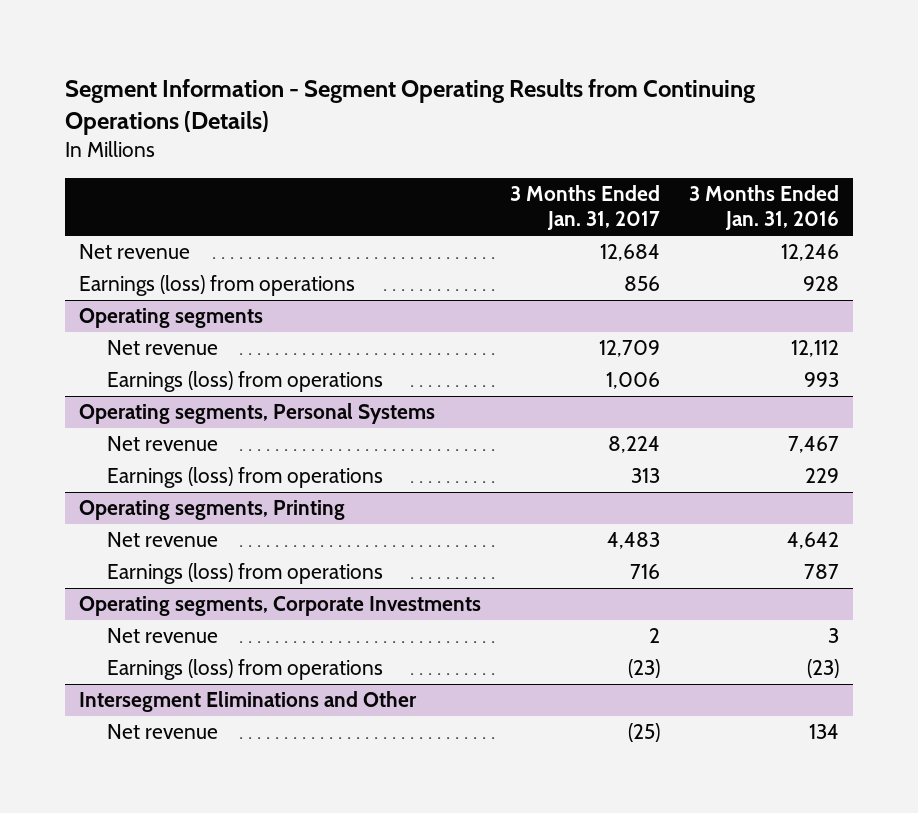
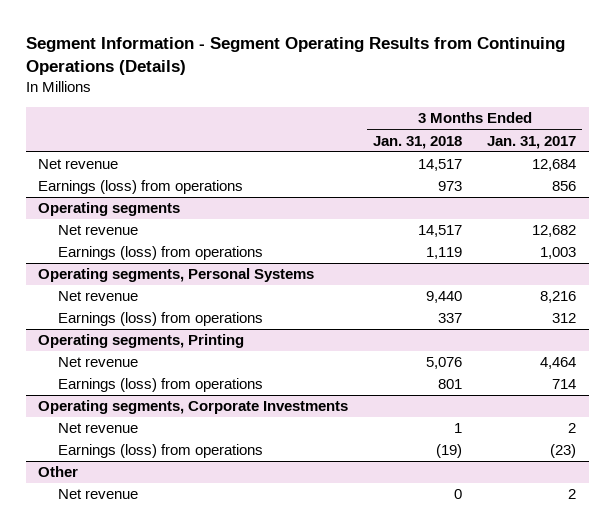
- | 3 Months Ended Jan. 31, 2017 | 3 Months Ended Jan. 31, 2016
+ | 3 Months Ended Jan. 31, 2018 | 3 Months Ended Jan. 31, 2017
@ Operating segments
- Net revenue | 12,709 | 12,112
- Earnings (loss) from operations | 1,006 | 993
+ Net revenue | 14,517 | 12,682
+ Earnings (loss) from operations | 1,119 | 1,003
@ Operating segments, Personal Systems
- Net revenue | 8,224 | 7,467
- Earnings (loss) from operations | 313 | 229
+ Net revenue | 9,440 | 8,216
+ Earnings (loss) from operations | 337 | 312
@ Operating segments, Printing
- Net revenue | 4,483 | 4,642
- Earnings (loss) from operations | 716 | 787
+ Net revenue | 5,076 | 4,464
+ Earnings (loss) from operations | 801 | 714
- Intersegment Eliminations and Other
- Net revenue | (25) | 134
+ Other
+ Net revenue | 0 | 2

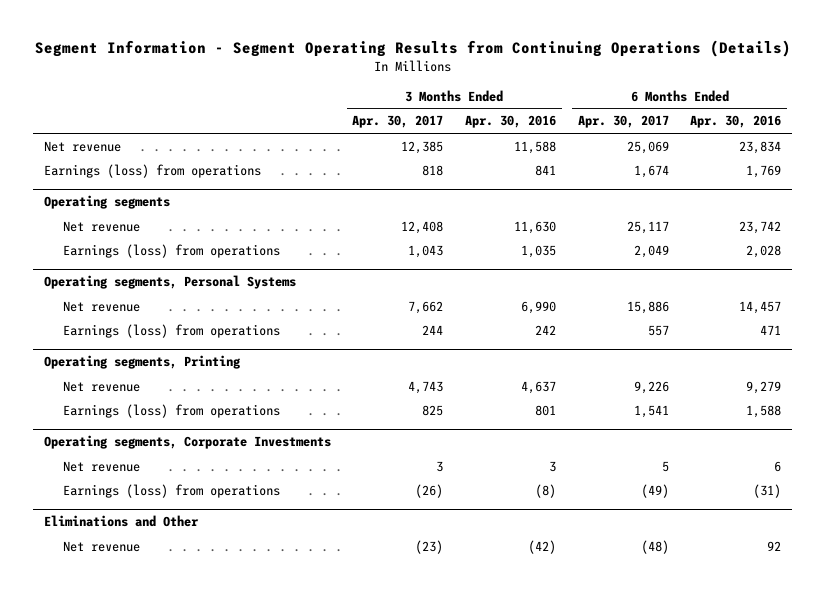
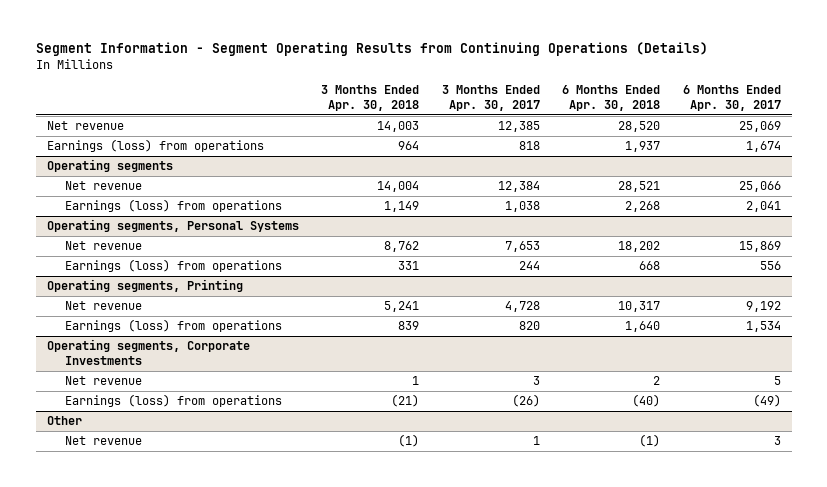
- | 3 Months Ended Apr. 30, 2017 | 3 Months Ended Apr. 30, 2016 | 6 Months Ended Apr. 30, 2017 | 6 Months Ended Apr. 30, 2016
+ | 3 Months Ended Apr. 30, 2018 | 3 Months Ended Apr. 30, 2017 | 6 Months Ended Apr. 30, 2018 | 6 Months Ended Apr. 30, 2017
@ Operating segments
- Net revenue | 12,408 | 11,630 | 25,117 | 23,742
- Earnings (loss) from operations | 1,043 | 1,035 | 2,049 | 2,028
+ Net revenue | 14,004 | 12,384 | 28,521 | 25,066
+ Earnings (loss) from operations | 1,149 | 1,038 | 2,268 | 2,041
@ Operating segments, Personal Systems
- Net revenue | 7,662 | 6,990 | 15,886 | 14,457
- Earnings (loss) from operations | 244 | 242 | 557 | 471
+ Net revenue | 8,762 | 7,653 | 18,202 | 15,869
+ Earnings (loss) from operations | 331 | 244 | 668 | 556
@ Operating segments, Printing
- Net revenue | 4,743 | 4,637 | 9,226 | 9,279
- Earnings (loss) from operations | 825 | 801 | 1,541 | 1,588
+ Net revenue | 5,241 | 4,728 | 10,317 | 9,192
+ Earnings (loss) from operations | 839 | 820 | 1,640 | 1,534
- Eliminations and Other
- Net revenue | (23) | (42) | (48) | 92
+ Other
+ Net revenue | (1) | 1 | (1) | 3

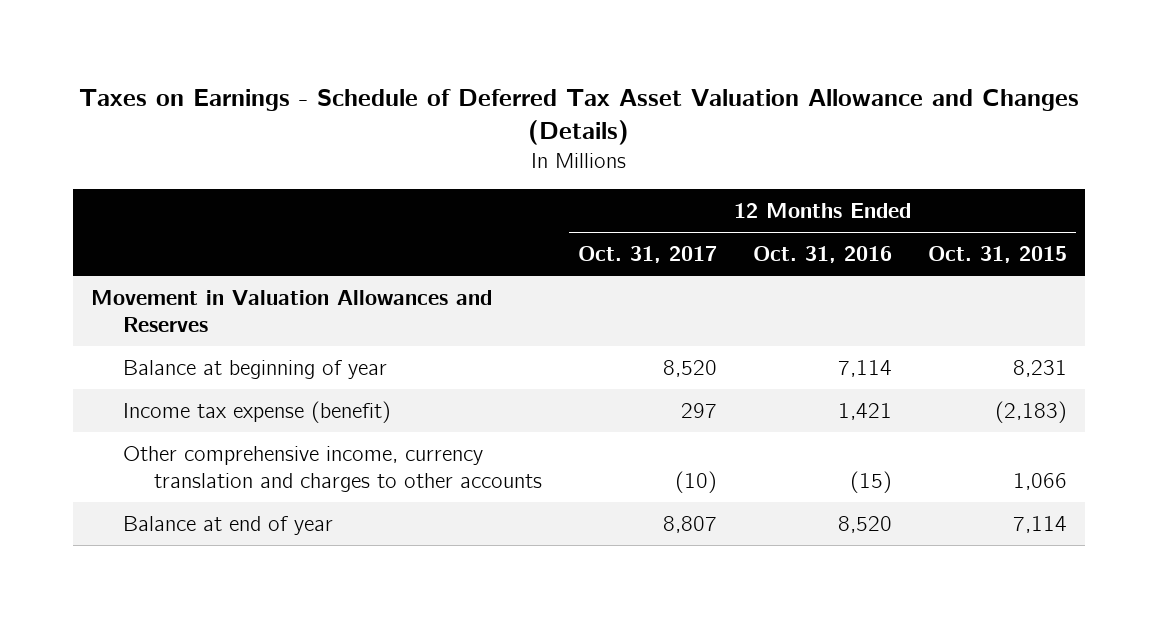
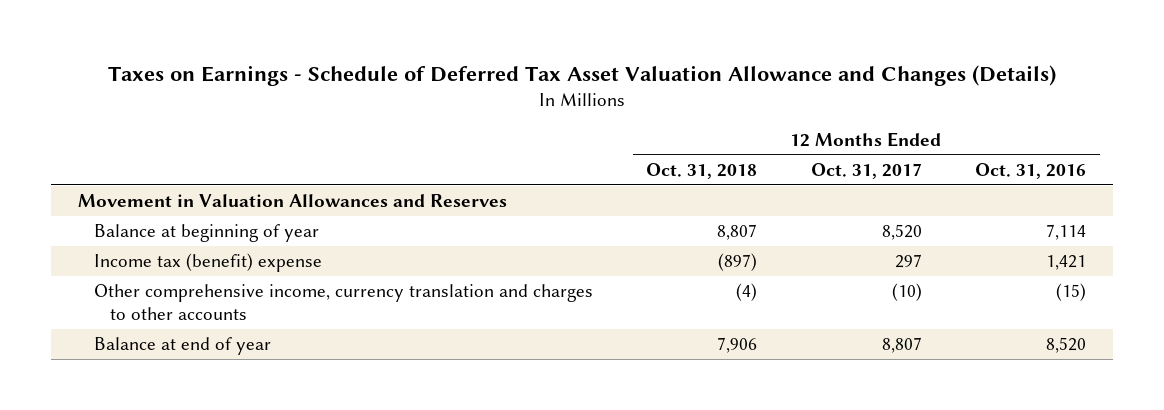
- | 12 Months Ended Oct. 31, 2017 | 12 Months Ended Oct. 31, 2016 | 12 Months Ended Oct. 31, 2015
+ | 12 Months Ended Oct. 31, 2018 | 12 Months Ended Oct. 31, 2017 | 12 Months Ended Oct. 31, 2016
- Income tax expense (benefit) | 297 | 1,421 | (2,183)
+ Income tax (benefit) expense | (897) | 297 | 1,421

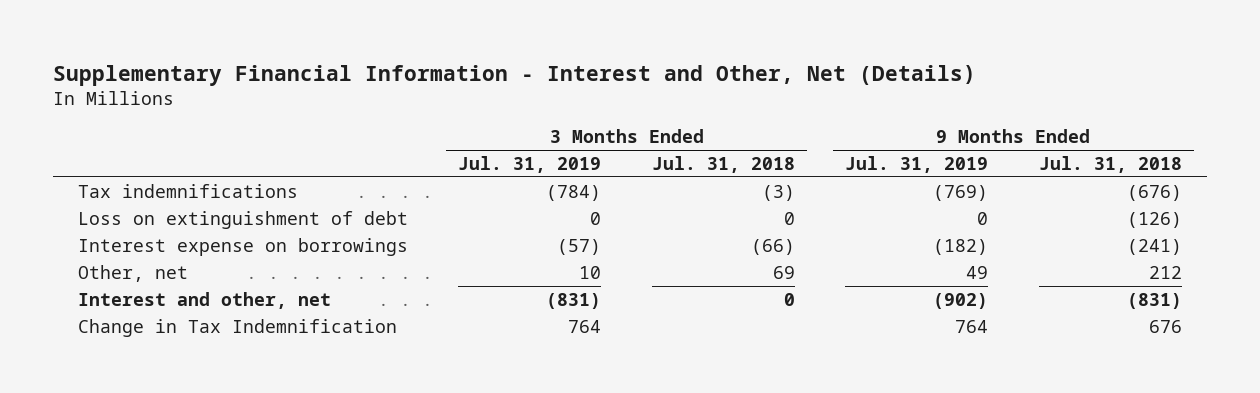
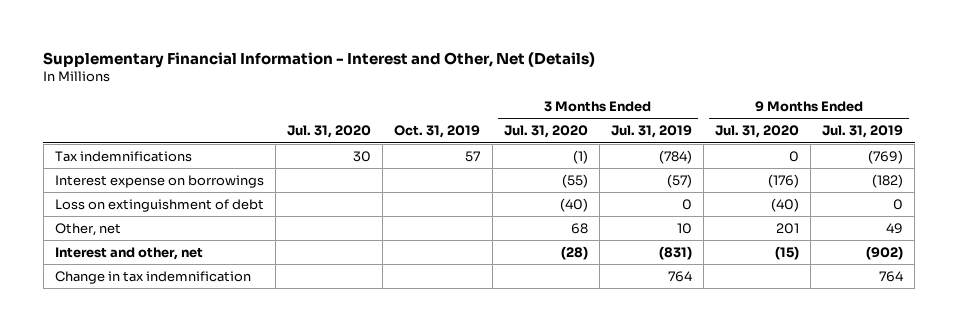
- | 3 Months Ended Jul. 31, 2019 | 3 Months Ended Jul. 31, 2018 | 9 Months Ended Jul. 31, 2019 | 9 Months Ended Jul. 31, 2018
+ | Jul. 31, 2020 | Oct. 31, 2019 | 3 Months Ended Jul. 31, 2020 | 3 Months Ended Jul. 31, 2019 | 9 Months Ended Jul. 31, 2020 | 9 Months Ended Jul. 31, 2019
moved down: Loss on extinguishment of debt | | | (40) | 0 | (40) | 0
- Change in Tax Indemnification | 764 | | 764 | 676
+ Change in tax indemnification | | | | 764 | | 764

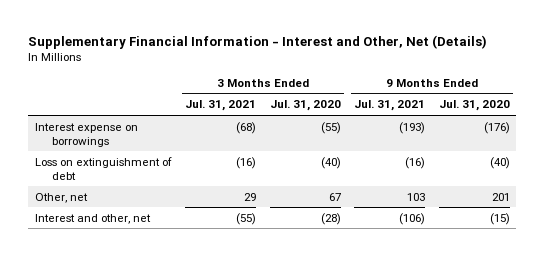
- | Jul. 31, 2020 | Oct. 31, 2019 | 3 Months Ended Jul. 31, 2020 | 3 Months Ended Jul. 31, 2019 | 9 Months Ended Jul. 31, 2020 | 9 Months Ended Jul. 31, 2019
+ | 3 Months Ended Jul. 31, 2021 | 3 Months Ended Jul. 31, 2020 | 9 Months Ended Jul. 31, 2021 | 9 Months Ended Jul. 31, 2020
- Tax indemnifications | 30 | 57 | (1) | (784) | 0 | (769)
- Other, net | | | 68 | 10 | 201 | 49
+ Other, net | 29 | 67 | 103 | 201
- Change in tax indemnification | | | | 764 | | 764

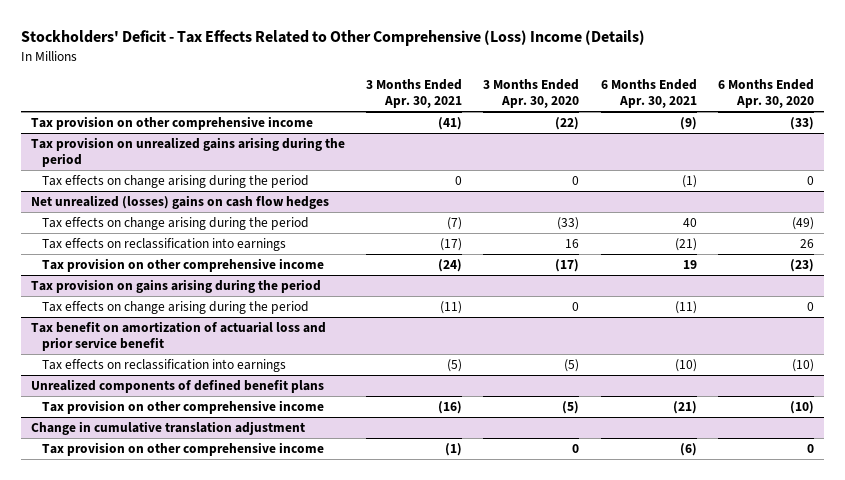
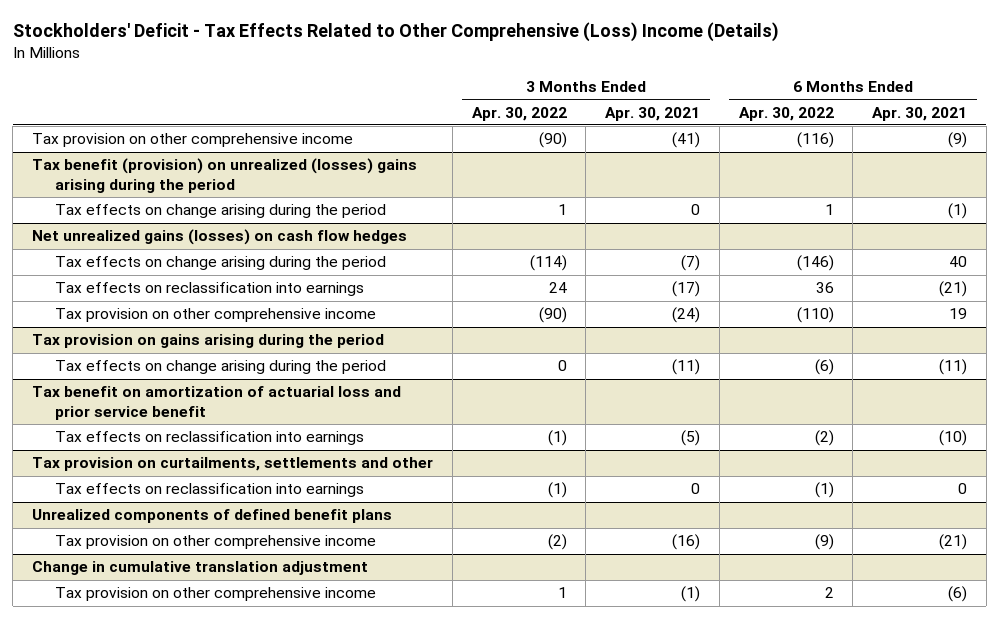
- | 3 Months Ended Apr. 30, 2021 | 3 Months Ended Apr. 30, 2020 | 6 Months Ended Apr. 30, 2021 | 6 Months Ended Apr. 30, 2020
+ | 3 Months Ended Apr. 30, 2022 | 3 Months Ended Apr. 30, 2021 | 6 Months Ended Apr. 30, 2022 | 6 Months Ended Apr. 30, 2021
- Tax provision on unrealized gains arising during the period
+ Tax benefit (provision) on unrealized (losses) gains arising during the period
- Net unrealized (losses) gains on cash flow hedges
+ Net unrealized gains (losses) on cash flow hedges
+ Tax provision on curtailments, settlements and other
+ Tax effects on reclassification into earnings | (1) | 0 | (1) | 0

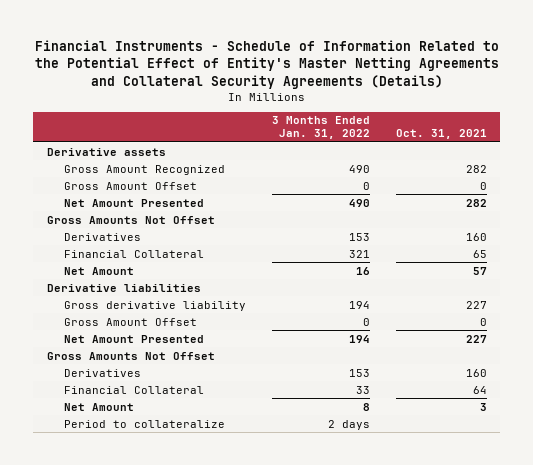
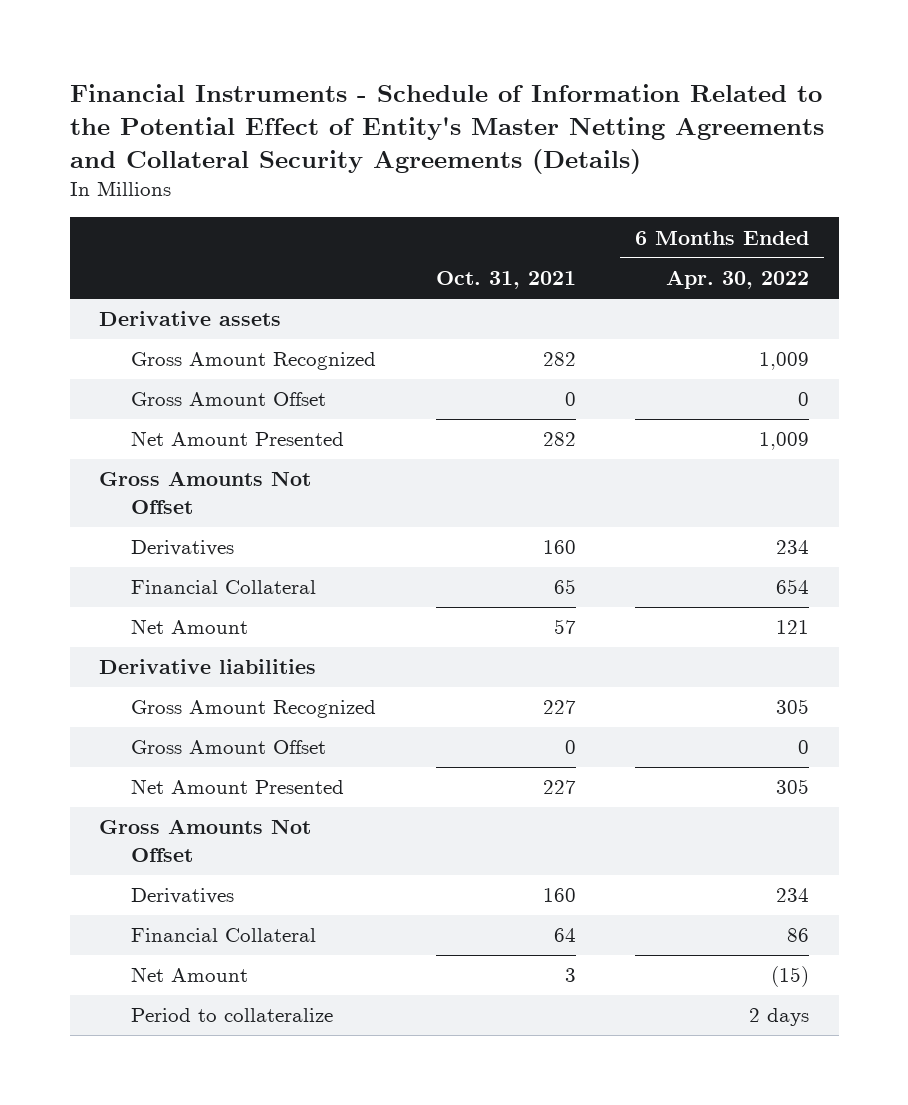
- | 3 Months Ended Jan. 31, 2022 | Oct. 31, 2021
+ | Oct. 31, 2021 | 6 Months Ended Apr. 30, 2022
- Gross derivative liability | 194 | 227
+ Gross Amount Recognized | 227 | 305

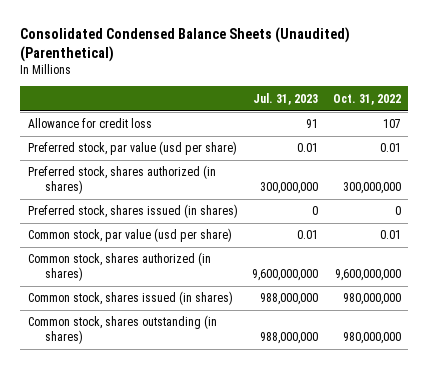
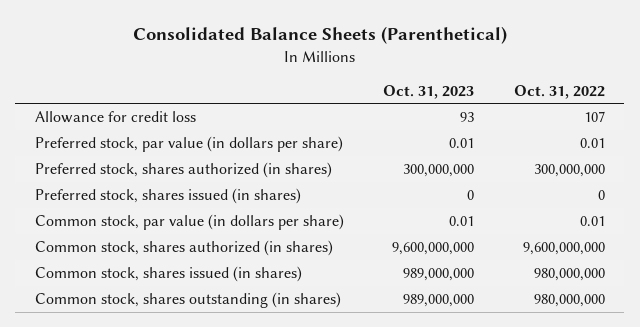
- Consolidated Condensed Balance Sheets (Unaudited) (Parenthetical)
+ Consolidated Balance Sheets (Parenthetical)
- | Jul. 31, 2023 | Oct. 31, 2022
+ | Oct. 31, 2023 | Oct. 31, 2022
- Preferred stock, par value (usd per share) | 0.01 | 0.01
+ Preferred stock, par value (in dollars per share) | 0.01 | 0.01
- Common stock, par value (usd per share) | 0.01 | 0.01
+ Common stock, par value (in dollars per share) | 0.01 | 0.01

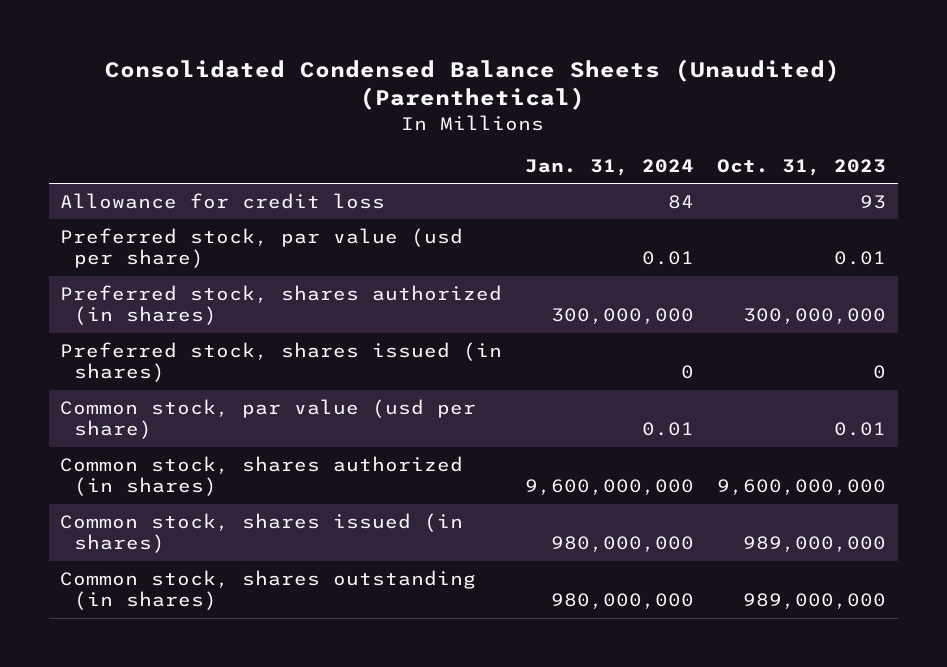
- Consolidated Balance Sheets (Parenthetical)
+ Consolidated Condensed Balance Sheets (Unaudited) (Parenthetical)
- | Oct. 31, 2023 | Oct. 31, 2022
+ | Jan. 31, 2024 | Oct. 31, 2023
- Preferred stock, par value (in dollars per share) | 0.01 | 0.01
+ Preferred stock, par value (usd per share) | 0.01 | 0.01
- Common stock, par value (in dollars per share) | 0.01 | 0.01
+ Common stock, par value (usd per share) | 0.01 | 0.01

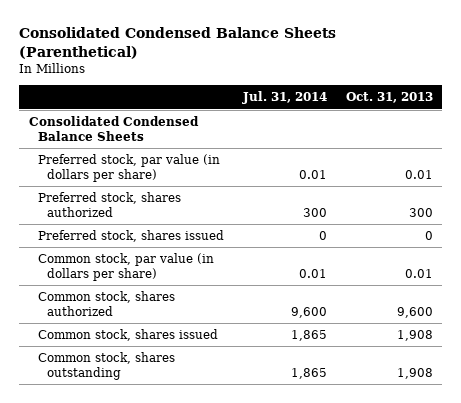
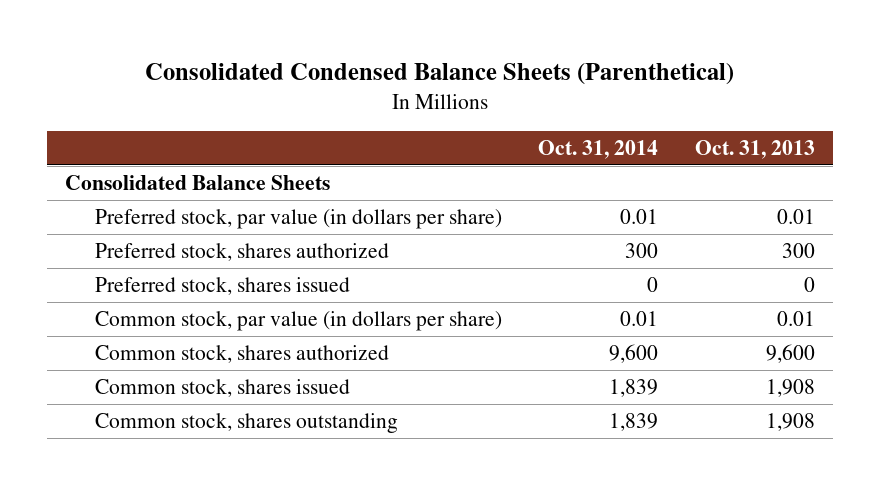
- | Jul. 31, 2014 | Oct. 31, 2013
+ | Oct. 31, 2014 | Oct. 31, 2013
- Consolidated Condensed Balance Sheets
+ Consolidated Balance Sheets

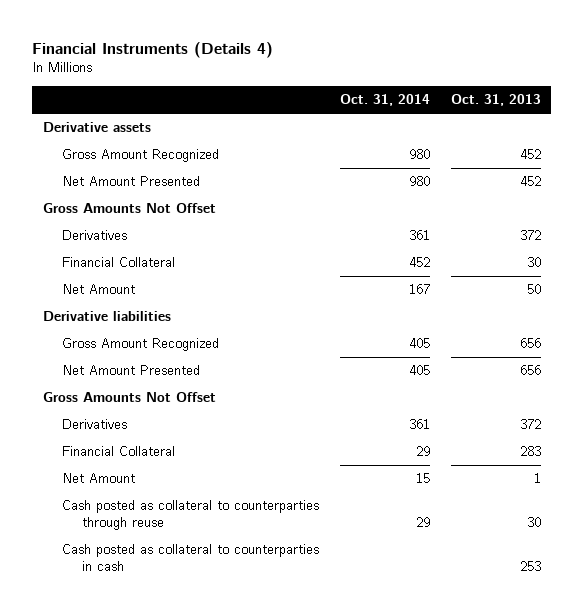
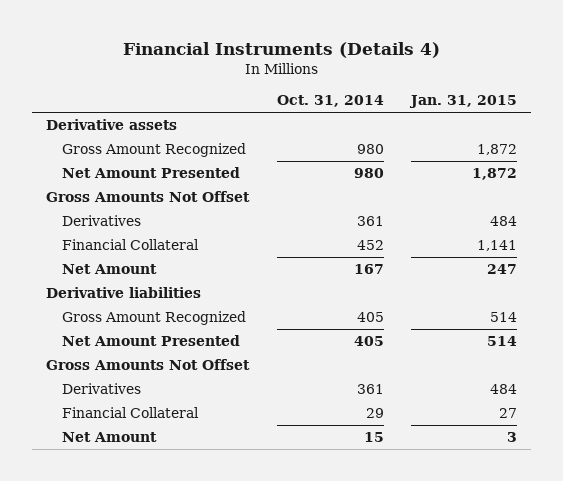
- | Oct. 31, 2014 | Oct. 31, 2013
+ | Oct. 31, 2014 | Jan. 31, 2015
- Cash posted as collateral to counterparties through reuse | 29 | 30
- Cash posted as collateral to counterparties in cash | | 253

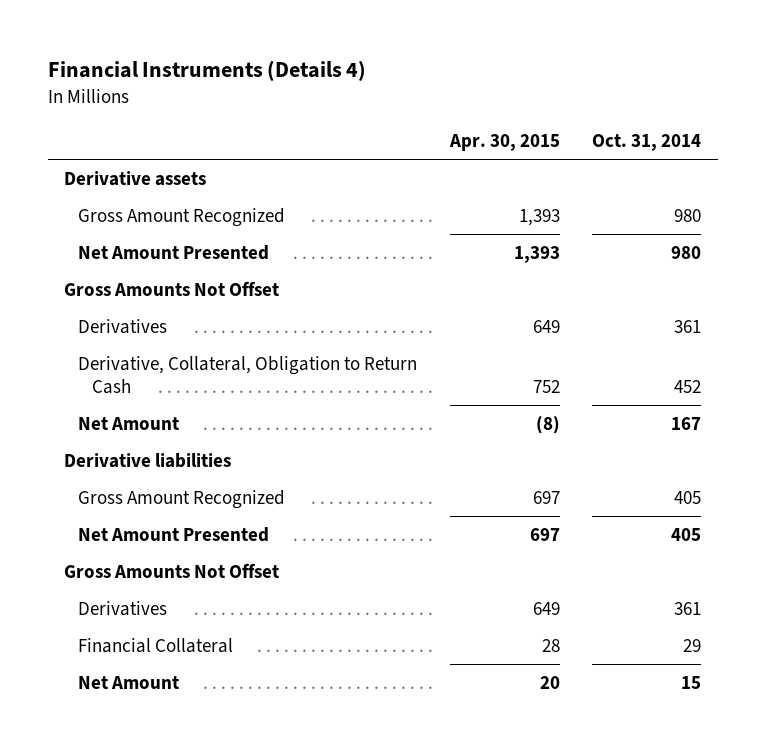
- | Oct. 31, 2014 | Jan. 31, 2015
+ | Apr. 30, 2015 | Oct. 31, 2014
- Financial Collateral | 452 | 1,141
+ Derivative, Collateral, Obligation to Return Cash | 752 | 452

